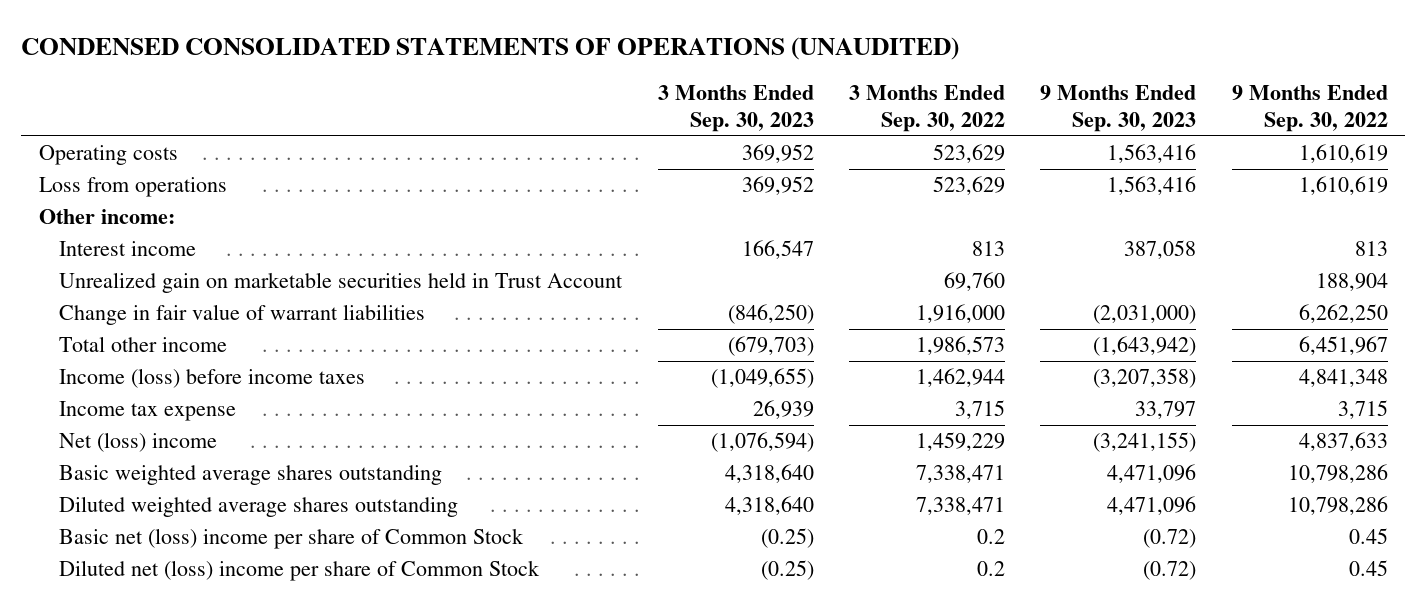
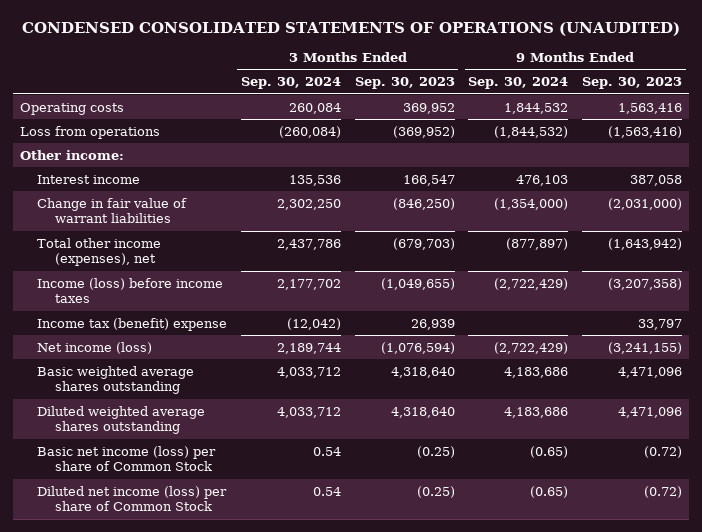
- | 3 Months Ended Sep. 30, 2023 | 3 Months Ended Sep. 30, 2022 | 9 Months Ended Sep. 30, 2023 | 9 Months Ended Sep. 30, 2022
+ | 3 Months Ended Sep. 30, 2024 | 3 Months Ended Sep. 30, 2023 | 9 Months Ended Sep. 30, 2024 | 9 Months Ended Sep. 30, 2023
- Loss from operations | 369,952 | 523,629 | 1,563,416 | 1,610,619
+ Loss from operations | (260,084) | (369,952) | (1,844,532) | (1,563,416)
- Unrealized gain on marketable securities held in Trust Account | | 69,760 | | 188,904
- Total other income | (679,703) | 1,986,573 | (1,643,942) | 6,451,967
+ Total other income (expenses), net | 2,437,786 | (679,703) | (877,897) | (1,643,942)
- Income tax expense | 26,939 | 3,715 | 33,797 | 3,715
- Net (loss) income | (1,076,594) | 1,459,229 | (3,241,155) | 4,837,633
+ Income tax (benefit) expense | (12,042) | 26,939 | | 33,797
+ Net income (loss) | 2,189,744 | (1,076,594) | (2,722,429) | (3,241,155)
- Basic net (loss) income per share of Common Stock | (0.25) | 0.2 | (0.72) | 0.45
- Diluted net (loss) income per share of Common Stock | (0.25) | 0.2 | (0.72) | 0.45
+ Basic net income (loss) per share of Common Stock | 0.54 | (0.25) | (0.65) | (0.72)
+ Diluted net income (loss) per share of Common Stock | 0.54 | (0.25) | (0.65) | (0.72)

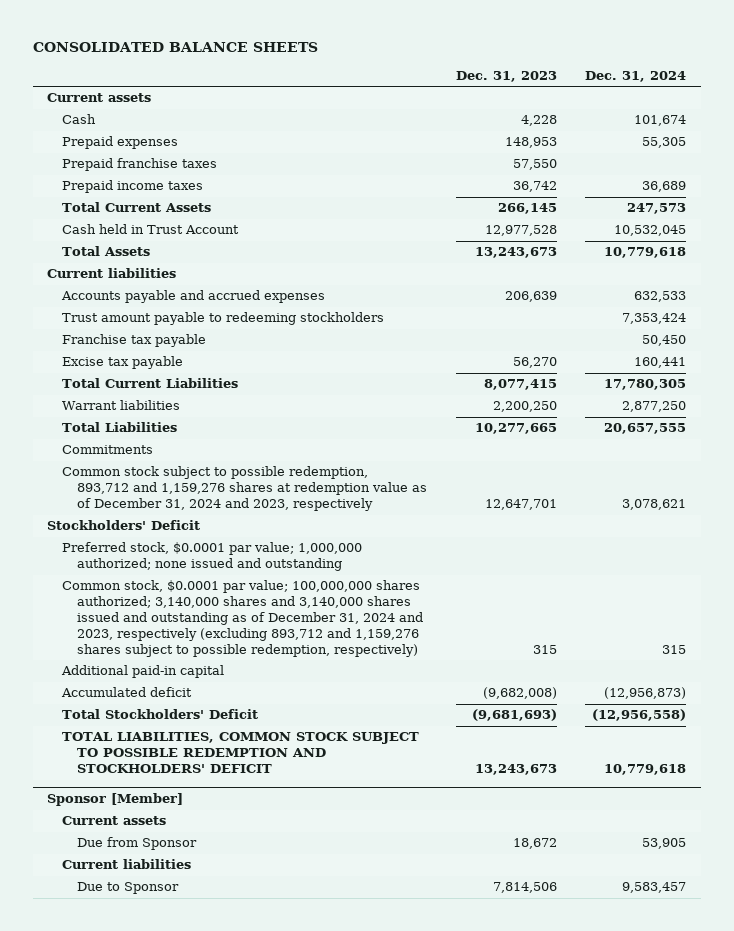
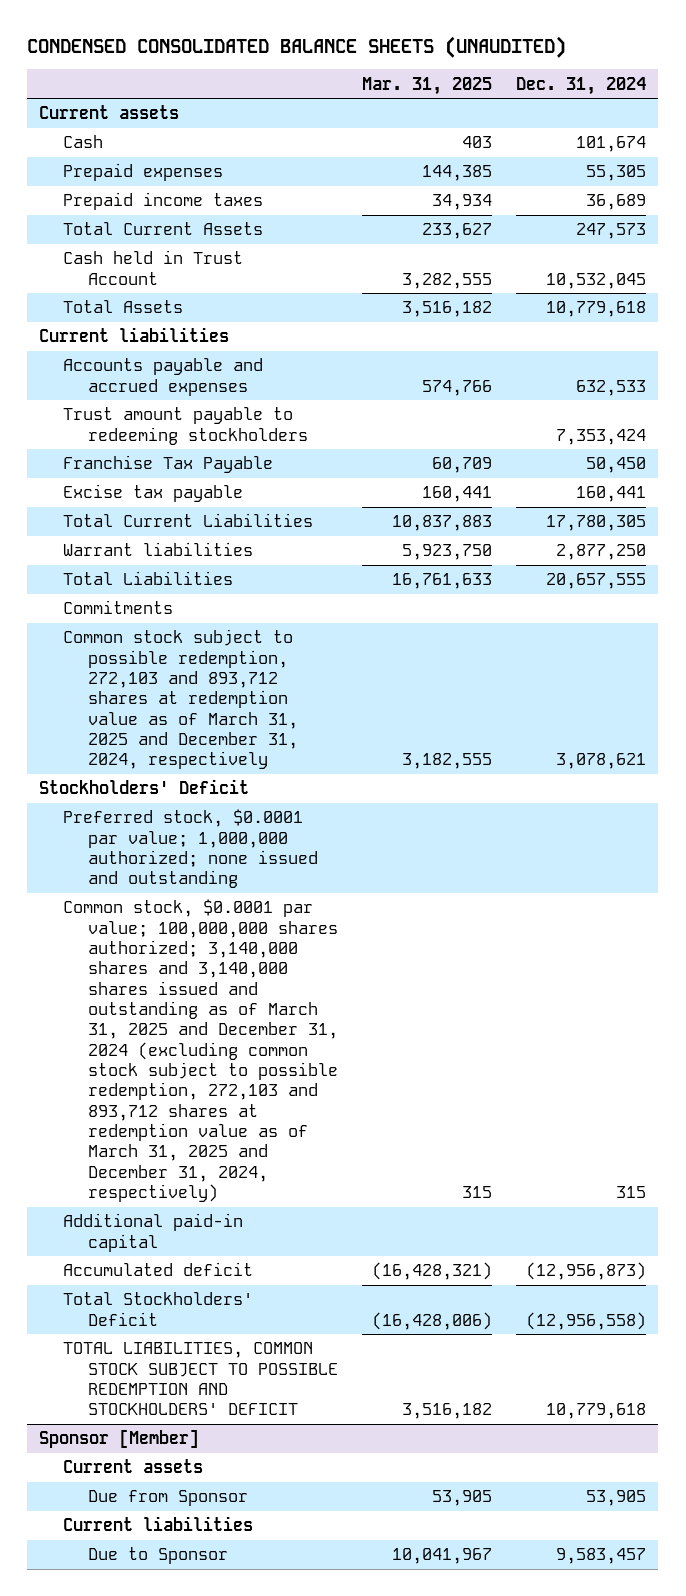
- CONSOLIDATED BALANCE SHEETS
+ CONDENSED CONSOLIDATED BALANCE SHEETS (UNAUDITED)
- | Dec. 31, 2023 | Dec. 31, 2024
+ | Mar. 31, 2025 | Dec. 31, 2024
- Prepaid franchise taxes | 57,550 |
- Franchise tax payable | | 50,450
+ Franchise Tax Payable | 60,709 | 50,450
- Common stock subject to possible redemption, 893,712 and 1,159,276 shares at redemption value as of December 31, 2024 and 2023, respectively | 12,647,701 | 3,078,621
+ Common stock subject to possible redemption, 272,103 and 893,712 shares at redemption value as of March 31, 2025 and December 31, 2024, respectively | 3,182,555 | 3,078,621
- Common stock, $0.0001 par value; 100,000,000 shares authorized; 3,140,000 shares and 3,140,000 shares issued and outstanding as of December 31, 2024 and 2023, respectively (excluding 893,712 and 1,159,276 shares subject to possible redemption, respectively) | 315 | 315
+ Common stock, $0.0001 par value; 100,000,000 shares authorized; 3,140,000 shares and 3,140,000 shares issued and outstanding as of March 31, 2025 and December 31, 2024 (excluding common stock subject to possible redemption, 272,103 and 893,712 shares at redemption value as of March 31, 2025 and December 31, 2024, respectively) | 315 | 315

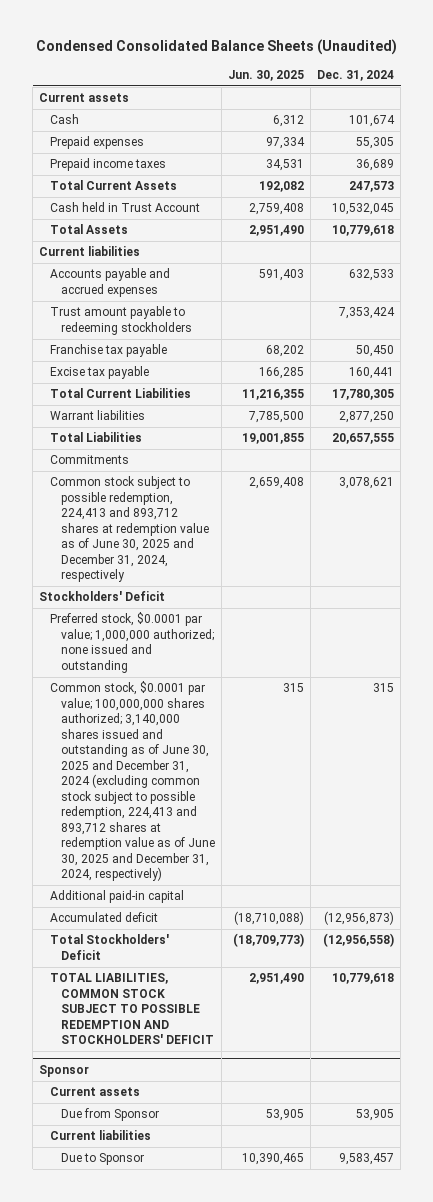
- CONDENSED CONSOLIDATED BALANCE SHEETS (UNAUDITED)
+ Condensed Consolidated Balance Sheets (Unaudited)
- | Mar. 31, 2025 | Dec. 31, 2024
+ | Jun. 30, 2025 | Dec. 31, 2024
- Franchise Tax Payable | 60,709 | 50,450
+ Franchise tax payable | 68,202 | 50,450
- Common stock subject to possible redemption, 272,103 and 893,712 shares at redemption value as of March 31, 2025 and December 31, 2024, respectively | 3,182,555 | 3,078,621
+ Common stock subject to possible redemption, 224,413 and 893,712 shares at redemption value as of June 30, 2025 and December 31, 2024, respectively | 2,659,408 | 3,078,621
- Common stock, $0.0001 par value; 100,000,000 shares authorized; 3,140,000 shares and 3,140,000 shares issued and outstanding as of March 31, 2025 and December 31, 2024 (excluding common stock subject to possible redemption, 272,103 and 893,712 shares at redemption value as of March 31, 2025 and December 31, 2024, respectively) | 315 | 315
+ Common stock, $0.0001 par value; 100,000,000 shares authorized; 3,140,000 shares issued and outstanding as of June 30, 2025 and December 31, 2024 (excluding common stock subject to possible redemption, 224,413 and 893,712 shares at redemption value as of June 30, 2025 and December 31, 2024, respectively) | 315 | 315
- Sponsor [Member]
+ Sponsor

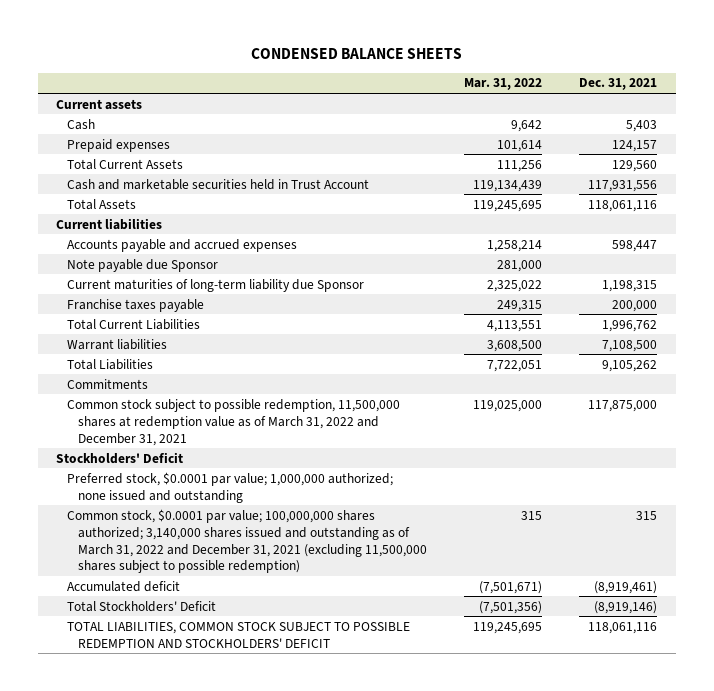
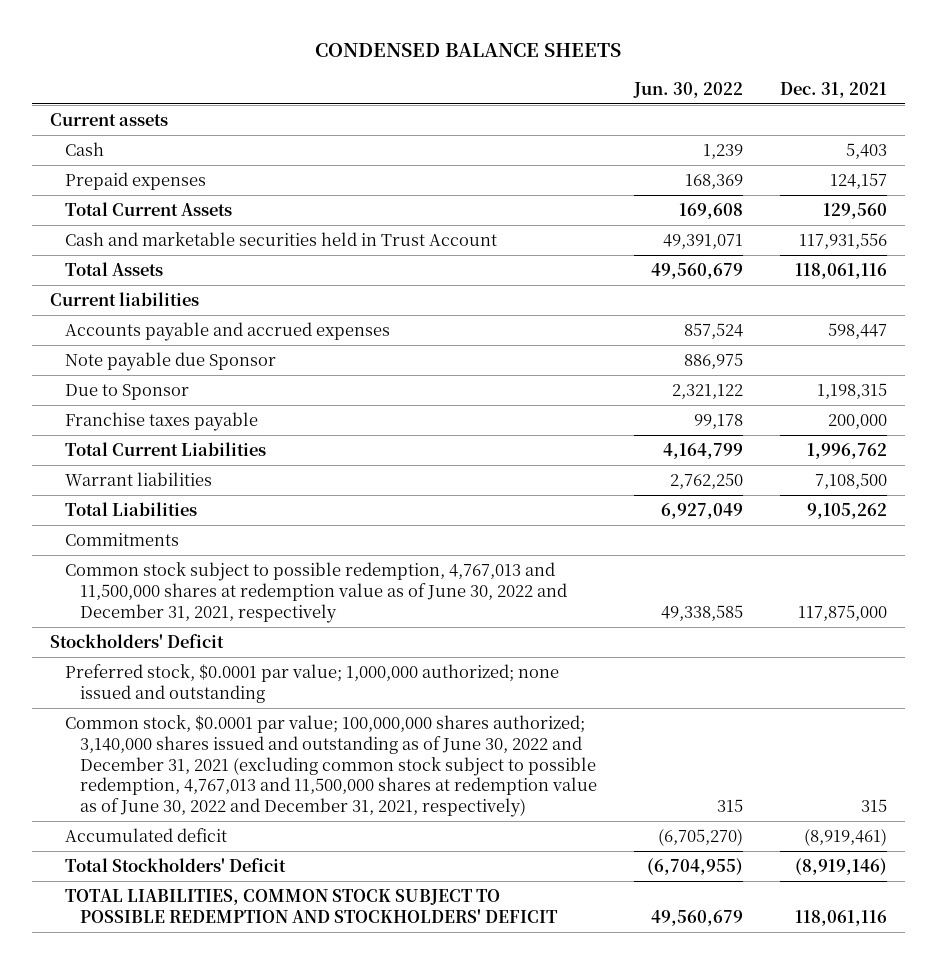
- | Mar. 31, 2022 | Dec. 31, 2021
+ | Jun. 30, 2022 | Dec. 31, 2021
- Current maturities of long-term liability due Sponsor | 2,325,022 | 1,198,315
+ Due to Sponsor | 2,321,122 | 1,198,315
- Common stock subject to possible redemption, 11,500,000 shares at redemption value as of March 31, 2022 and December 31, 2021 | 119,025,000 | 117,875,000
+ Common stock subject to possible redemption, 4,767,013 and 11,500,000 shares at redemption value as of June 30, 2022 and December 31, 2021, respectively | 49,338,585 | 117,875,000
- Common stock, $0.0001 par value; 100,000,000 shares authorized; 3,140,000 shares issued and outstanding as of March 31, 2022 and December 31, 2021 (excluding 11,500,000 shares subject to possible redemption) | 315 | 315
+ Common stock, $0.0001 par value; 100,000,000 shares authorized; 3,140,000 shares issued and outstanding as of June 30, 2022 and December 31, 2021 (excluding common stock subject to possible redemption, 4,767,013 and 11,500,000 shares at redemption value as of June 30, 2022 and December 31, 2021, respectively) | 315 | 315

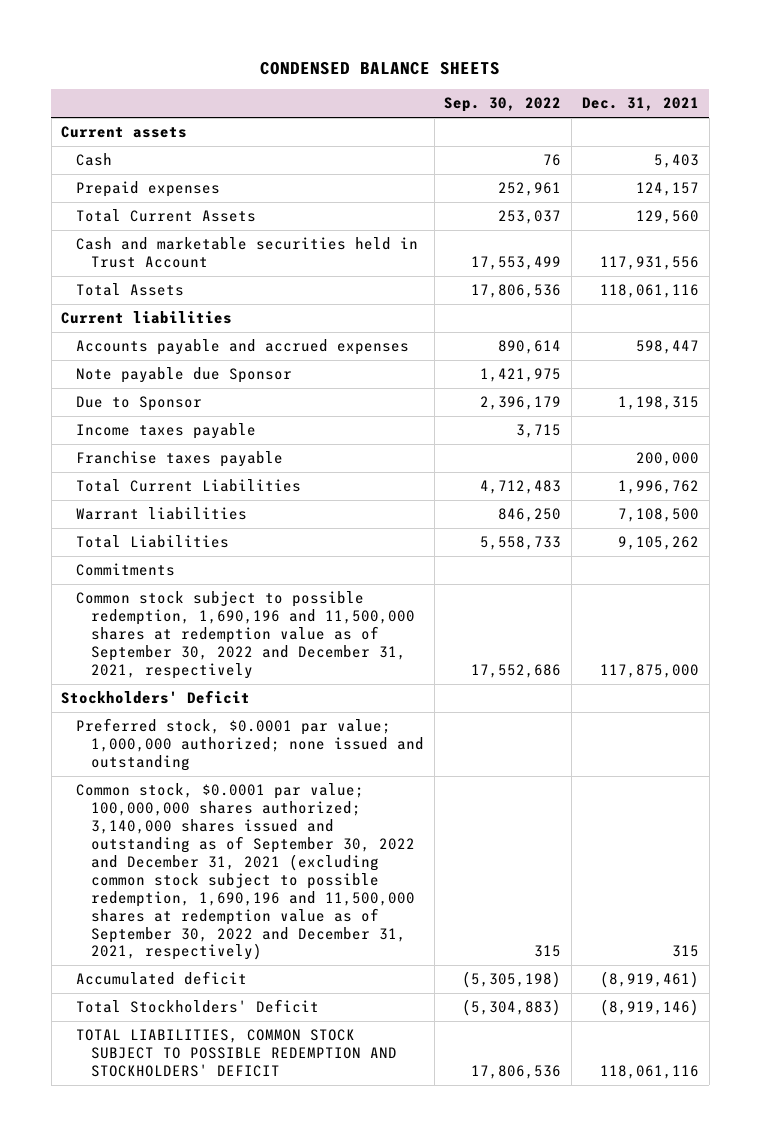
- | Jun. 30, 2022 | Dec. 31, 2021
+ | Sep. 30, 2022 | Dec. 31, 2021
+ Income taxes payable | 3,715 |
- Common stock subject to possible redemption, 4,767,013 and 11,500,000 shares at redemption value as of June 30, 2022 and December 31, 2021, respectively | 49,338,585 | 117,875,000
+ Common stock subject to possible redemption, 1,690,196 and 11,500,000 shares at redemption value as of September 30, 2022 and December 31, 2021, respectively | 17,552,686 | 117,875,000
- Common stock, $0.0001 par value; 100,000,000 shares authorized; 3,140,000 shares issued and outstanding as of June 30, 2022 and December 31, 2021 (excluding common stock subject to possible redemption, 4,767,013 and 11,500,000 shares at redemption value as of June 30, 2022 and December 31, 2021, respectively) | 315 | 315
+ Common stock, $0.0001 par value; 100,000,000 shares authorized; 3,140,000 shares issued and outstanding as of September 30, 2022 and December 31, 2021 (excluding common stock subject to possible redemption, 1,690,196 and 11,500,000 shares at redemption value as of September 30, 2022 and December 31, 2021, respectively) | 315 | 315

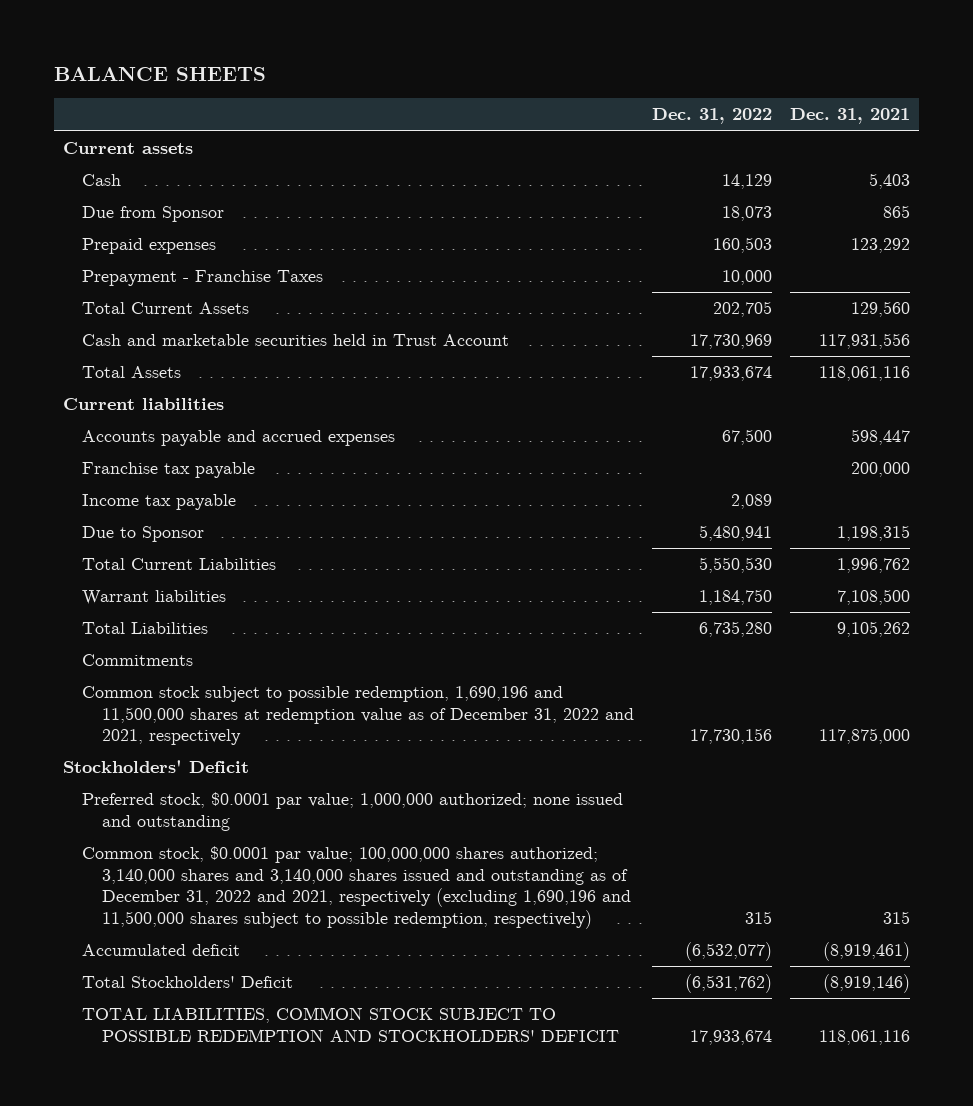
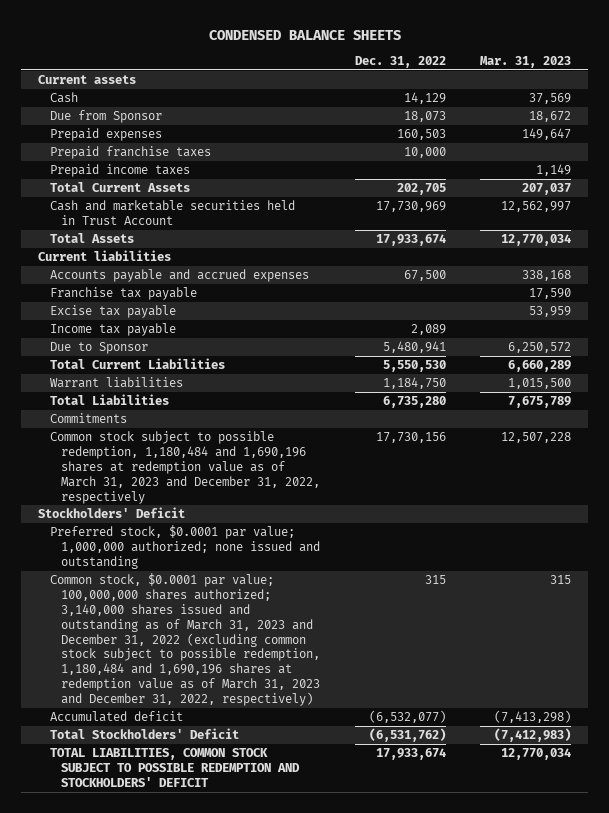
- BALANCE SHEETS
+ CONDENSED BALANCE SHEETS
- | Dec. 31, 2022 | Dec. 31, 2021
+ | Dec. 31, 2022 | Mar. 31, 2023
- Prepayment - Franchise Taxes | 10,000 |
+ Prepaid franchise taxes | 10,000 |
+ Prepaid income taxes | | 1,149
+ Excise tax payable | | 53,959
- Common stock subject to possible redemption, 1,690,196 and 11,500,000 shares at redemption value as of December 31, 2022 and 2021, respectively | 17,730,156 | 117,875,000
+ Common stock subject to possible redemption, 1,180,484 and 1,690,196 shares at redemption value as of March 31, 2023 and December 31, 2022, respectively | 17,730,156 | 12,507,228
- Common stock, $0.0001 par value; 100,000,000 shares authorized; 3,140,000 shares and 3,140,000 shares issued and outstanding as of December 31, 2022 and 2021, respectively (excluding 1,690,196 and 11,500,000 shares subject to possible redemption, respectively) | 315 | 315
+ Common stock, $0.0001 par value; 100,000,000 shares authorized; 3,140,000 shares issued and outstanding as of March 31, 2023 and December 31, 2022 (excluding common stock subject to possible redemption, 1,180,484 and 1,690,196 shares at redemption value as of March 31, 2023 and December 31, 2022, respectively) | 315 | 315

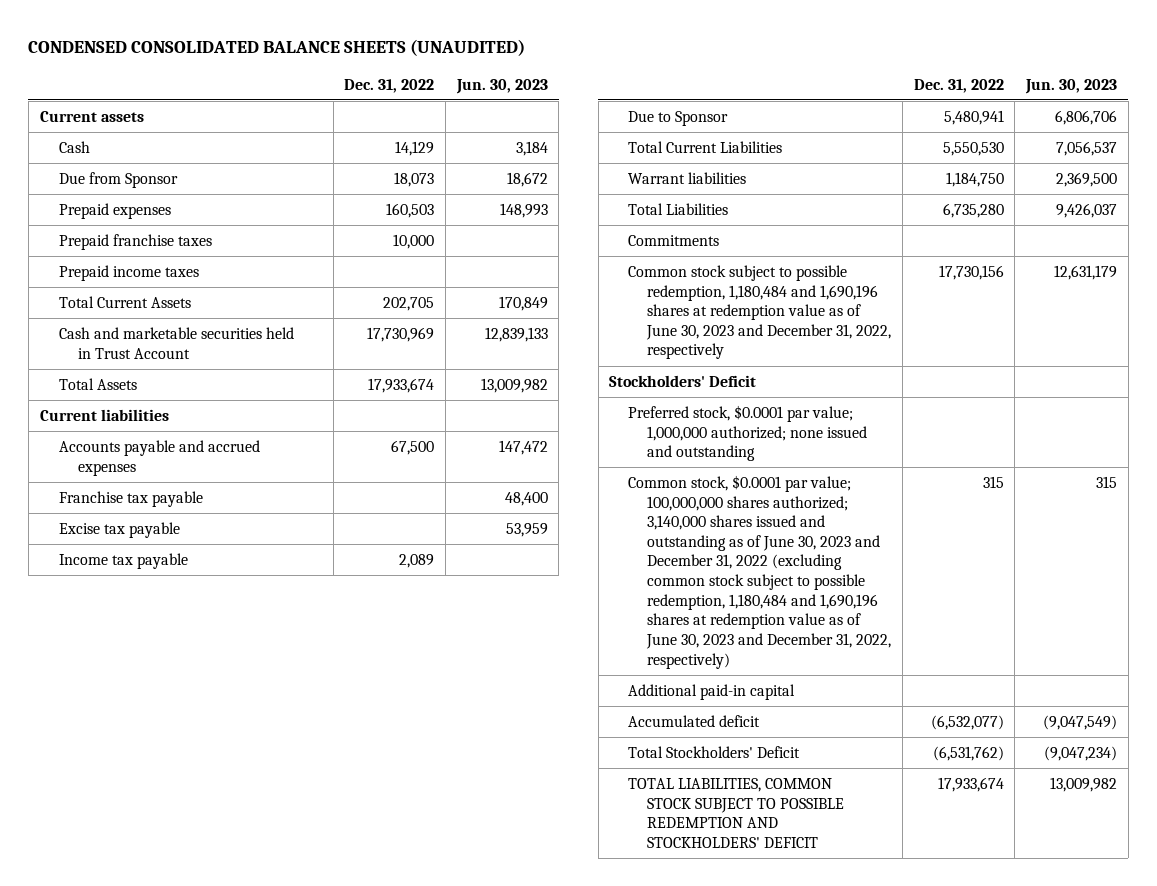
- CONDENSED BALANCE SHEETS
+ CONDENSED CONSOLIDATED BALANCE SHEETS (UNAUDITED)
- | Dec. 31, 2022 | Mar. 31, 2023
+ | Dec. 31, 2022 | Jun. 30, 2023
- Common stock subject to possible redemption, 1,180,484 and 1,690,196 shares at redemption value as of March 31, 2023 and December 31, 2022, respectively | 17,730,156 | 12,507,228
+ Common stock subject to possible redemption, 1,180,484 and 1,690,196 shares at redemption value as of June 30, 2023 and December 31, 2022, respectively | 17,730,156 | 12,631,179
- Common stock, $0.0001 par value; 100,000,000 shares authorized; 3,140,000 shares issued and outstanding as of March 31, 2023 and December 31, 2022 (excluding common stock subject to possible redemption, 1,180,484 and 1,690,196 shares at redemption value as of March 31, 2023 and December 31, 2022, respectively) | 315 | 315
+ Common stock, $0.0001 par value; 100,000,000 shares authorized; 3,140,000 shares issued and outstanding as of June 30, 2023 and December 31, 2022 (excluding common stock subject to possible redemption, 1,180,484 and 1,690,196 shares at redemption value as of June 30, 2023 and December 31, 2022, respectively) | 315 | 315
+ Additional paid-in capital

